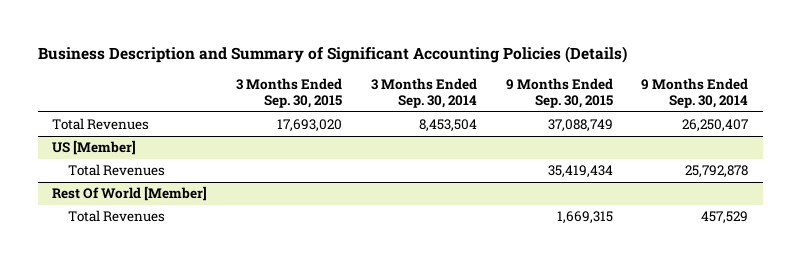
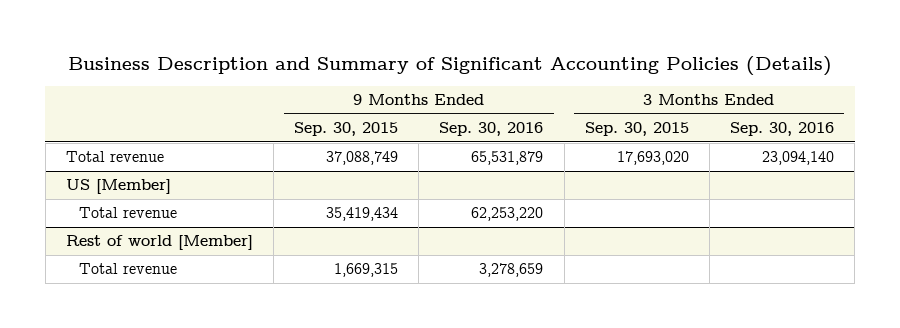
- | 3 Months Ended Sep. 30, 2015 | 3 Months Ended Sep. 30, 2014 | 9 Months Ended Sep. 30, 2015 | 9 Months Ended Sep. 30, 2014
+ | 9 Months Ended Sep. 30, 2015 | 9 Months Ended Sep. 30, 2016 | 3 Months Ended Sep. 30, 2015 | 3 Months Ended Sep. 30, 2016
- Total Revenues | 17,693,020 | 8,453,504 | 37,088,749 | 26,250,407
+ Total revenue | 37,088,749 | 65,531,879 | 17,693,020 | 23,094,140
@ US [Member]
- Total Revenues | | | 35,419,434 | 25,792,878
- Rest Of World [Member]
- Total Revenues | | | 1,669,315 | 457,529
@ US [Member]
+ Total revenue | 35,419,434 | 62,253,220 | |
+ Rest of world [Member]
+ Total revenue | 1,669,315 | 3,278,659 | |

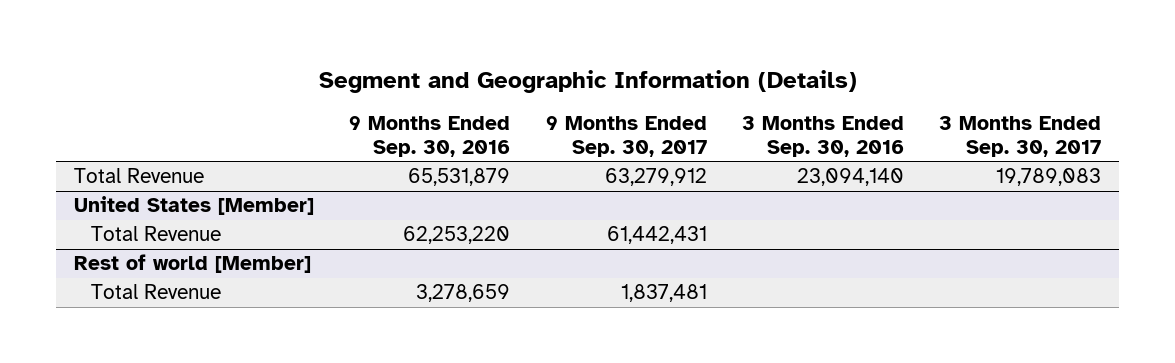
- Business Description and Summary of Significant Accounting Policies (Details)
+ Segment and Geographic Information (Details)
- | 9 Months Ended Sep. 30, 2015 | 9 Months Ended Sep. 30, 2016 | 3 Months Ended Sep. 30, 2015 | 3 Months Ended Sep. 30, 2016
+ | 9 Months Ended Sep. 30, 2016 | 9 Months Ended Sep. 30, 2017 | 3 Months Ended Sep. 30, 2016 | 3 Months Ended Sep. 30, 2017
- Total revenue | 37,088,749 | 65,531,879 | 17,693,020 | 23,094,140
- US [Member]
- Total revenue | 35,419,434 | 62,253,220 | |
+ Total Revenue | 65,531,879 | 63,279,912 | 23,094,140 | 19,789,083
+ United States [Member]
+ Total Revenue | 62,253,220 | 61,442,431 | |
@ Rest of world [Member]
- Total revenue | 1,669,315 | 3,278,659 | |
+ Total Revenue | 3,278,659 | 1,837,481 | |

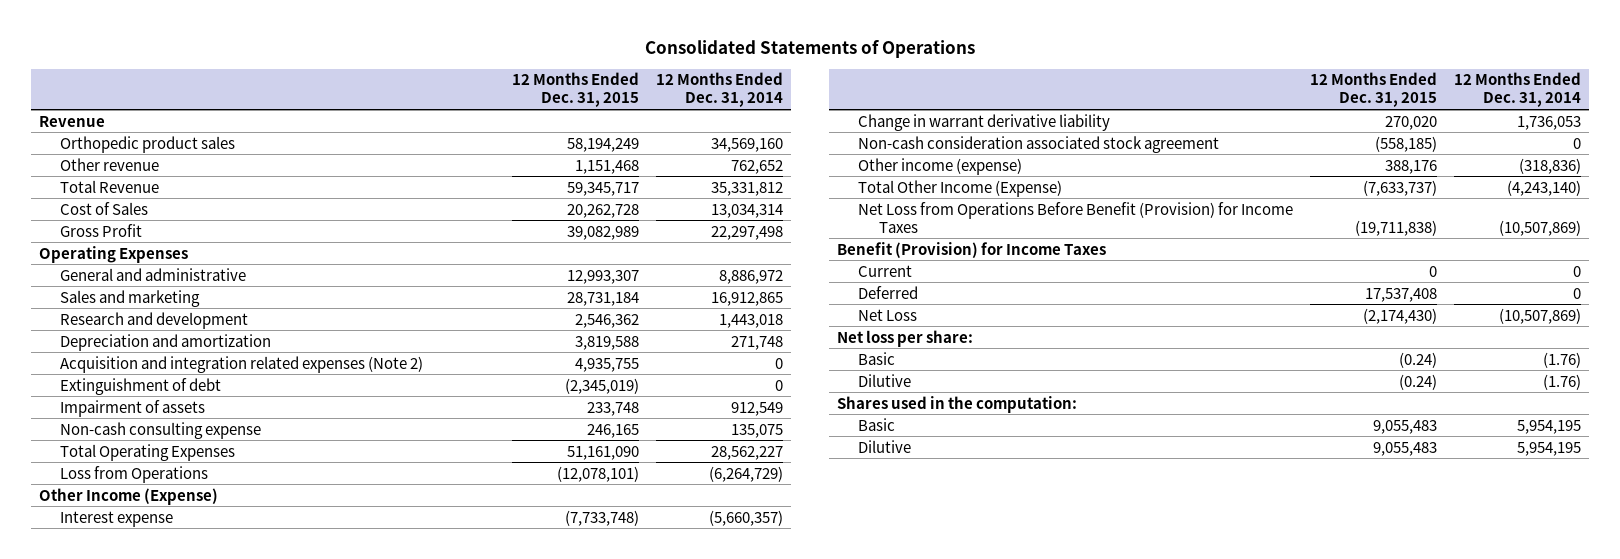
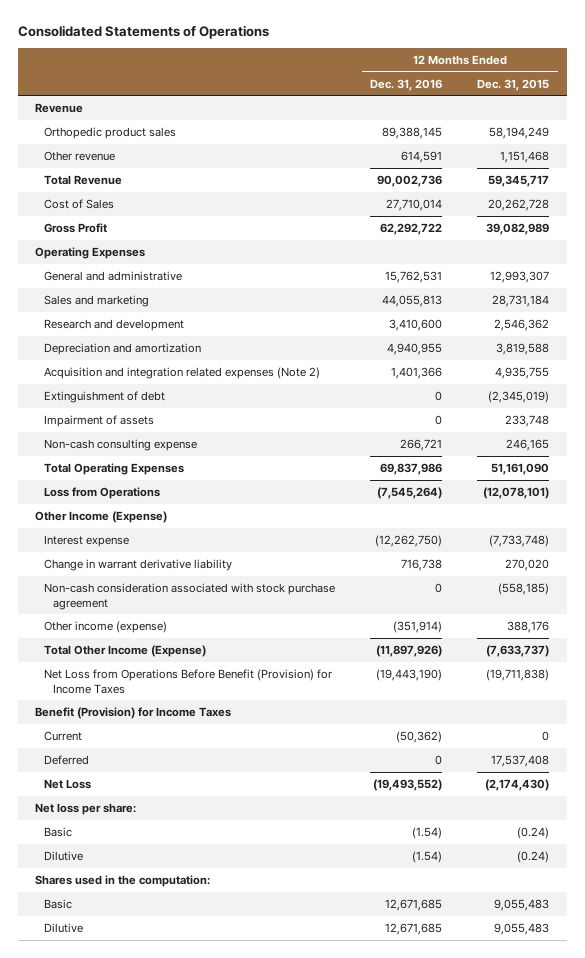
- | 12 Months Ended Dec. 31, 2015 | 12 Months Ended Dec. 31, 2014
+ | 12 Months Ended Dec. 31, 2016 | 12 Months Ended Dec. 31, 2015
- Non-cash consideration associated stock agreement | (558,185) | 0
+ Non-cash consideration associated with stock purchase agreement | 0 | (558,185)

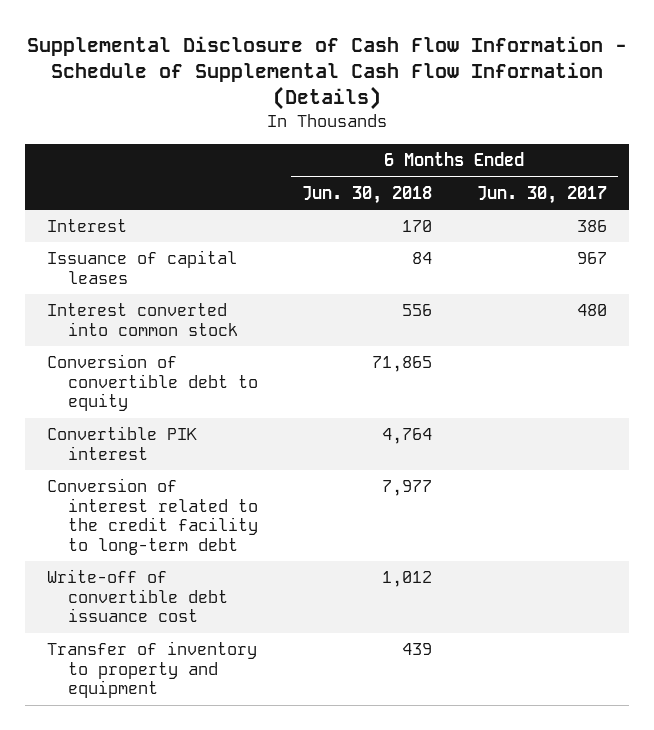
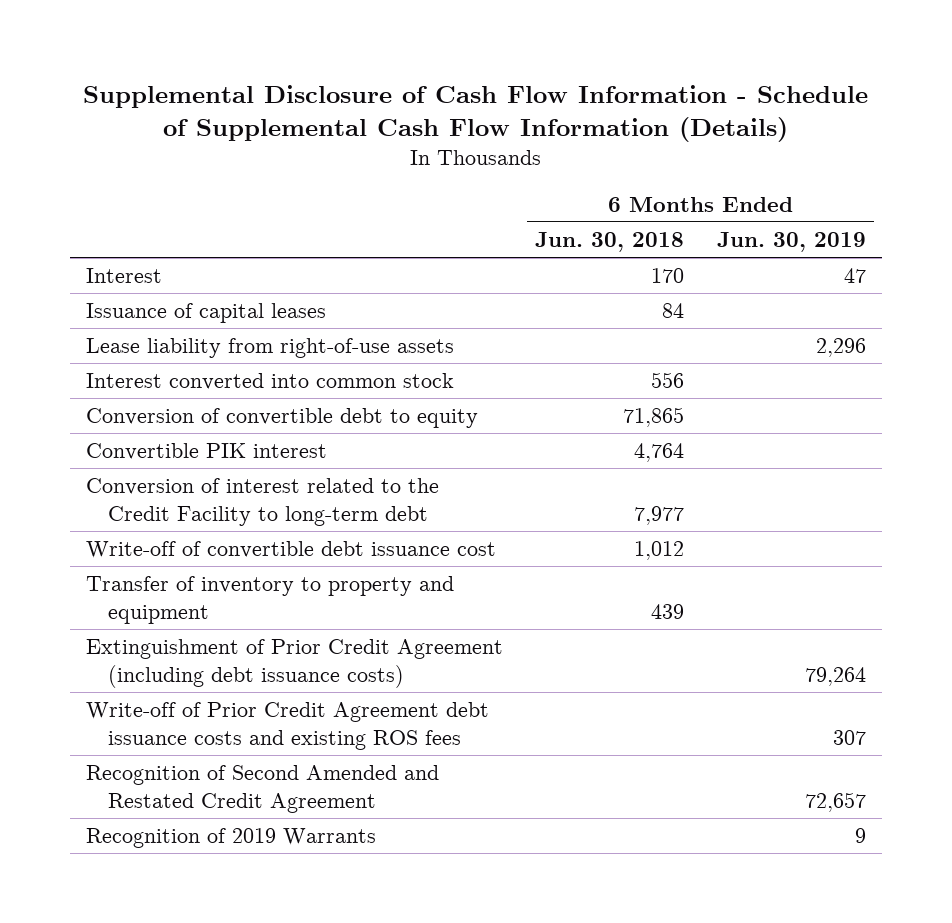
- | 6 Months Ended Jun. 30, 2018 | 6 Months Ended Jun. 30, 2017
+ | 6 Months Ended Jun. 30, 2018 | 6 Months Ended Jun. 30, 2019
+ Lease liability from right-of-use assets | | 2,296
- Conversion of interest related to the credit facility to long-term debt | 7,977 |
+ Conversion of interest related to the Credit Facility to long-term debt | 7,977 |
+ Extinguishment of Prior Credit Agreement (including debt issuance costs) | | 79,264
+ Write-off of Prior Credit Agreement debt issuance costs and existing ROS fees | | 307
+ Recognition of Second Amended and Restated Credit Agreement | | 72,657
+ Recognition of 2019 Warrants | | 9

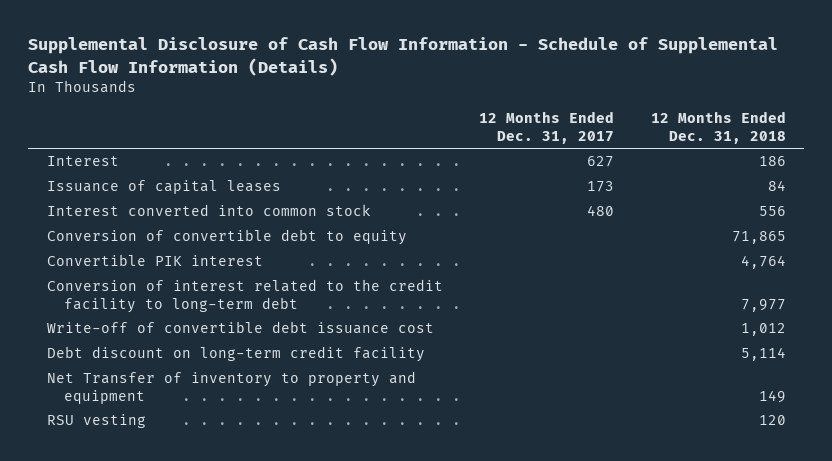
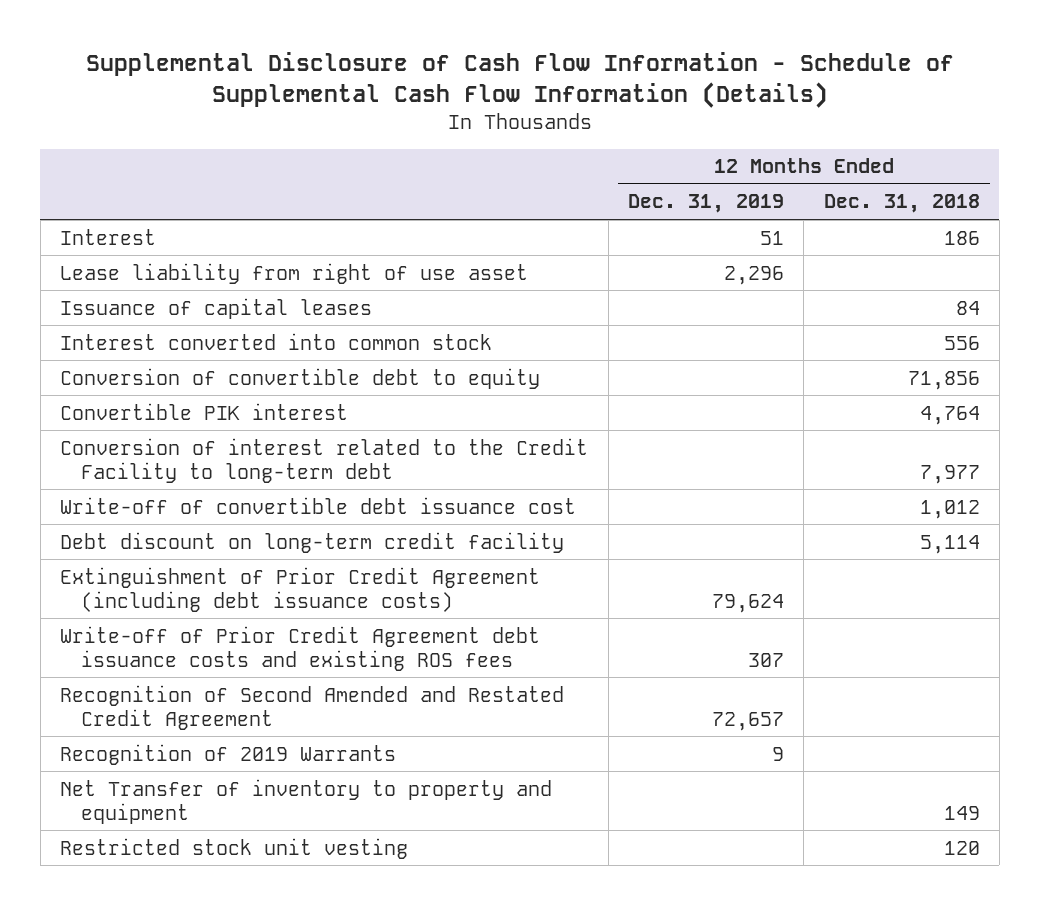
- | 12 Months Ended Dec. 31, 2017 | 12 Months Ended Dec. 31, 2018
+ | 12 Months Ended Dec. 31, 2019 | 12 Months Ended Dec. 31, 2018
+ Lease liability from right of use asset | 2,296 |
- Conversion of convertible debt to equity | | 71,865
+ Conversion of convertible debt to equity | | 71,856
- Conversion of interest related to the credit facility to long-term debt | | 7,977
+ Conversion of interest related to the Credit Facility to long-term debt | | 7,977
+ Extinguishment of Prior Credit Agreement (including debt issuance costs) | 79,624 |
+ Write-off of Prior Credit Agreement debt issuance costs and existing ROS fees | 307 |
+ Recognition of Second Amended and Restated Credit Agreement | 72,657 |
+ Recognition of 2019 Warrants | 9 |
- RSU vesting | | 120
+ Restricted stock unit vesting | | 120

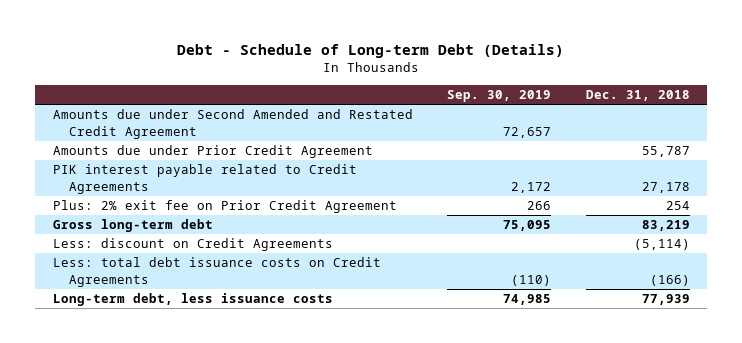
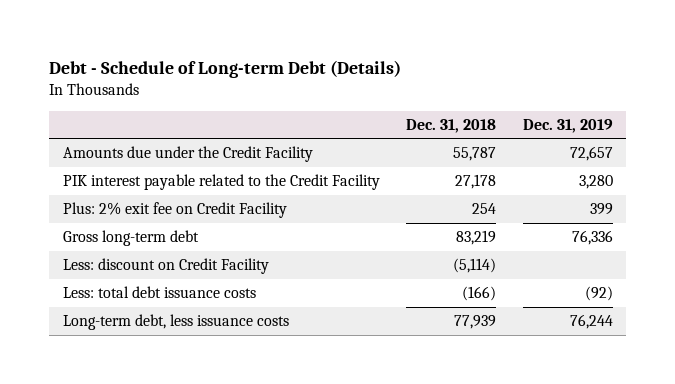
- | Sep. 30, 2019 | Dec. 31, 2018
+ | Dec. 31, 2018 | Dec. 31, 2019
- Amounts due under Second Amended and Restated Credit Agreement | 72,657 |
- Amounts due under Prior Credit Agreement | | 55,787
- PIK interest payable related to Credit Agreements | 2,172 | 27,178
- Plus: 2% exit fee on Prior Credit Agreement | 266 | 254
+ Amounts due under the Credit Facility | 55,787 | 72,657
+ PIK interest payable related to the Credit Facility | 27,178 | 3,280
+ Plus: 2% exit fee on Credit Facility | 254 | 399
- Less: discount on Credit Agreements | | (5,114)
- Less: total debt issuance costs on Credit Agreements | (110) | (166)
+ Less: discount on Credit Facility | (5,114) |
+ Less: total debt issuance costs | (166) | (92)

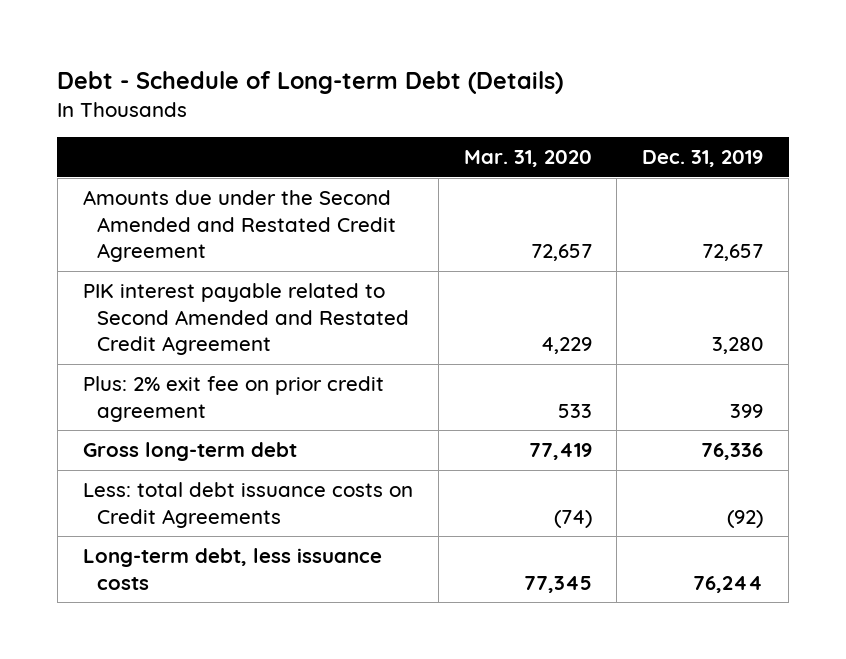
- | Dec. 31, 2018 | Dec. 31, 2019
+ | Mar. 31, 2020 | Dec. 31, 2019
- Amounts due under the Credit Facility | 55,787 | 72,657
- PIK interest payable related to the Credit Facility | 27,178 | 3,280
- Plus: 2% exit fee on Credit Facility | 254 | 399
+ Amounts due under the Second Amended and Restated Credit Agreement | 72,657 | 72,657
+ PIK interest payable related to Second Amended and Restated Credit Agreement | 4,229 | 3,280
+ Plus: 2% exit fee on prior credit agreement | 533 | 399
- Less: discount on Credit Facility | (5,114) |
- Less: total debt issuance costs | (166) | (92)
+ Less: total debt issuance costs on Credit Agreements | (74) | (92)

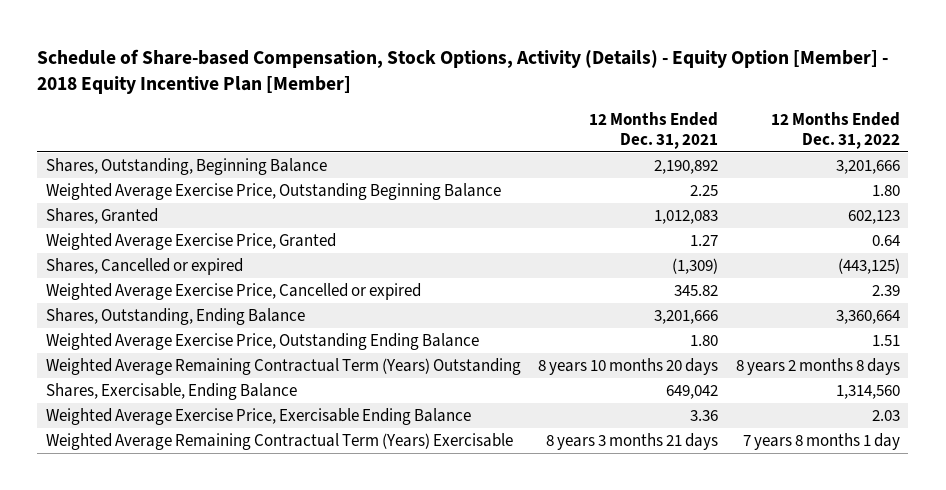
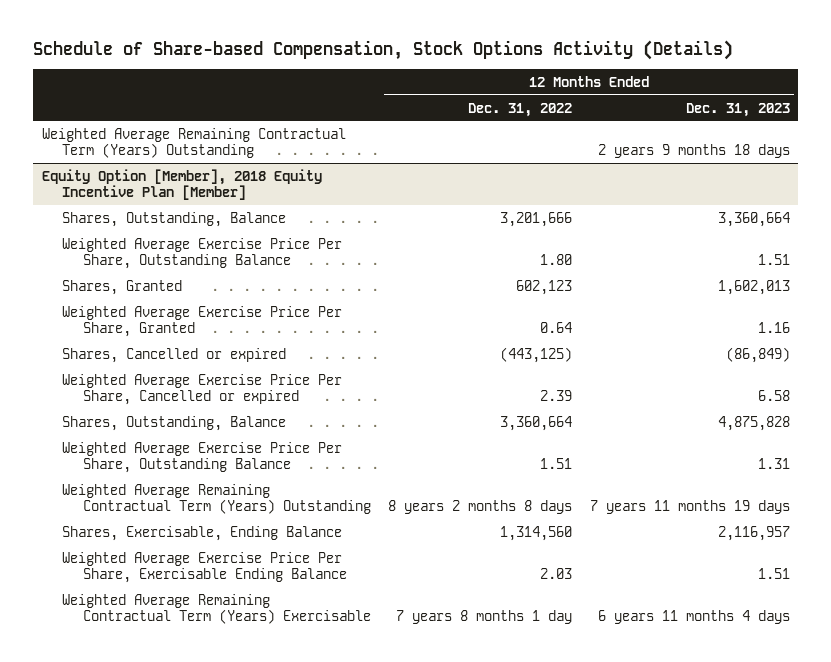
- Schedule of Share-based Compensation, Stock Options, Activity (Details) - Equity Option [Member] - 2018 Equity Incentive Plan [Member]
+ Schedule of Share-based Compensation, Stock Options Activity (Details)
- | 12 Months Ended Dec. 31, 2021 | 12 Months Ended Dec. 31, 2022
+ | 12 Months Ended Dec. 31, 2022 | 12 Months Ended Dec. 31, 2023
- Shares, Outstanding, Beginning Balance | 2,190,892 | 3,201,666
- Weighted Average Exercise Price, Outstanding Beginning Balance | 2.25 | 1.80
+ Weighted Average Remaining Contractual Term (Years) Outstanding | | 2 years 9 months 18 days
+ Equity Option [Member], 2018 Equity Incentive Plan [Member]
+ Shares, Outstanding, Balance | 3,201,666 | 3,360,664
+ Weighted Average Exercise Price Per Share, Outstanding Balance | 1.80 | 1.51
- Weighted Average Exercise Price, Granted | 1.27 | 0.64
+ Weighted Average Exercise Price Per Share, Granted | 0.64 | 1.16
- Weighted Average Exercise Price, Cancelled or expired | 345.82 | 2.39
- Shares, Outstanding, Ending Balance | 3,201,666 | 3,360,664
- Weighted Average Exercise Price, Outstanding Ending Balance | 1.80 | 1.51
+ Weighted Average Exercise Price Per Share, Cancelled or expired | 2.39 | 6.58
+ Shares, Outstanding, Balance | 3,360,664 | 4,875,828
+ Weighted Average Exercise Price Per Share, Outstanding Balance | 1.51 | 1.31
- Weighted Average Exercise Price, Exercisable Ending Balance | 3.36 | 2.03
+ Weighted Average Exercise Price Per Share, Exercisable Ending Balance | 2.03 | 1.51

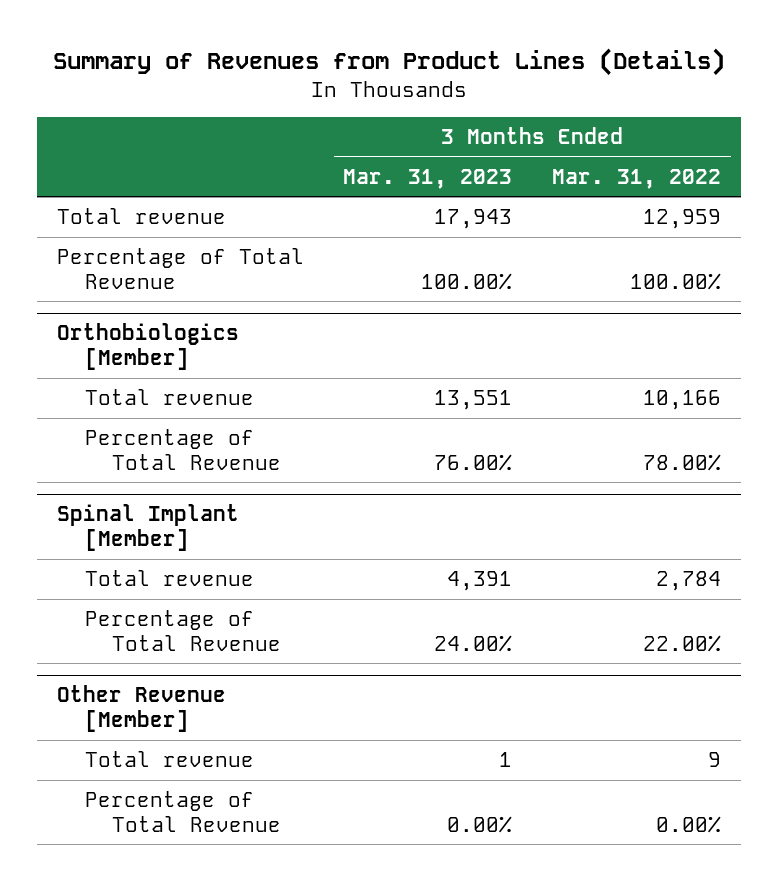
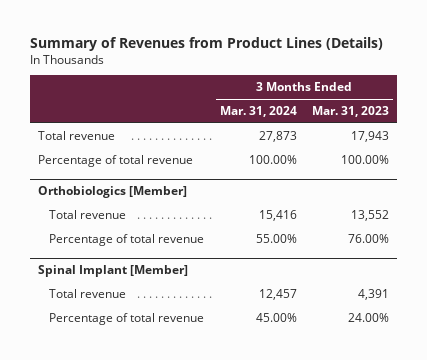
- | 3 Months Ended Mar. 31, 2023 | 3 Months Ended Mar. 31, 2022
+ | 3 Months Ended Mar. 31, 2024 | 3 Months Ended Mar. 31, 2023
- Percentage of Total Revenue | 100.00% | 100.00%
+ Percentage of total revenue | 100.00% | 100.00%
@ Orthobiologics [Member]
- Total revenue | 13,551 | 10,166
- Percentage of Total Revenue | 76.00% | 78.00%
+ Total revenue | 15,416 | 13,552
+ Percentage of total revenue | 55.00% | 76.00%
@ Spinal Implant [Member]
- Percentage of Total Revenue | 24.00% | 22.00%
- Other Revenue [Member]
- Total revenue | 1 | 9
- Percentage of Total Revenue | 0.00% | 0.00%
@ Spinal Implant [Member]
+ Percentage of total revenue | 45.00% | 24.00%

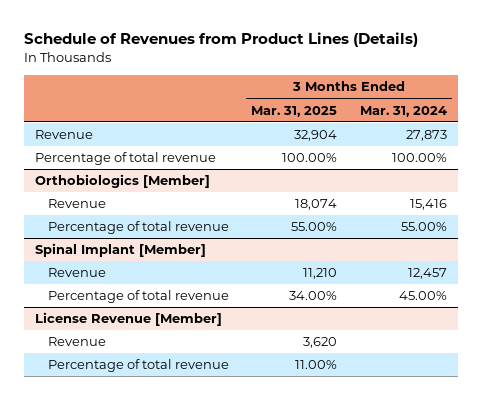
- Summary of Revenues from Product Lines (Details)
+ Schedule of Revenues from Product Lines (Details)
- | 3 Months Ended Mar. 31, 2024 | 3 Months Ended Mar. 31, 2023
+ | 3 Months Ended Mar. 31, 2025 | 3 Months Ended Mar. 31, 2024
- Total revenue | 27,873 | 17,943
+ Revenue | 32,904 | 27,873
@ Orthobiologics [Member]
- Total revenue | 15,416 | 13,552
+ Revenue | 18,074 | 15,416
@ Spinal Implant [Member]
- Total revenue | 12,457 | 4,391
+ Revenue | 11,210 | 12,457
+ License Revenue [Member]
+ Revenue | 3,620 |
+ Percentage of total revenue | 11.00% |

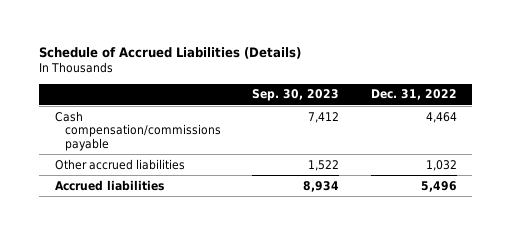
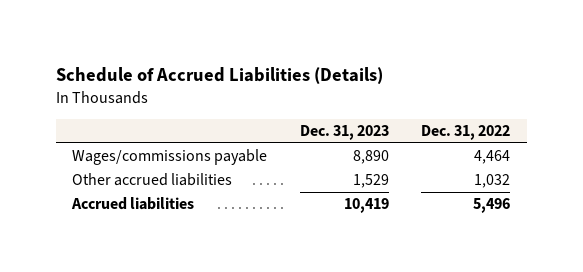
- | Sep. 30, 2023 | Dec. 31, 2022
+ | Dec. 31, 2023 | Dec. 31, 2022
- Cash compensation/commissions payable | 7,412 | 4,464
+ Wages/commissions payable | 8,890 | 4,464

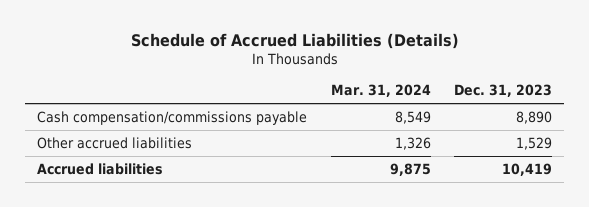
- | Dec. 31, 2023 | Dec. 31, 2022
+ | Mar. 31, 2024 | Dec. 31, 2023
- Wages/commissions payable | 8,890 | 4,464
+ Cash compensation/commissions payable | 8,549 | 8,890

